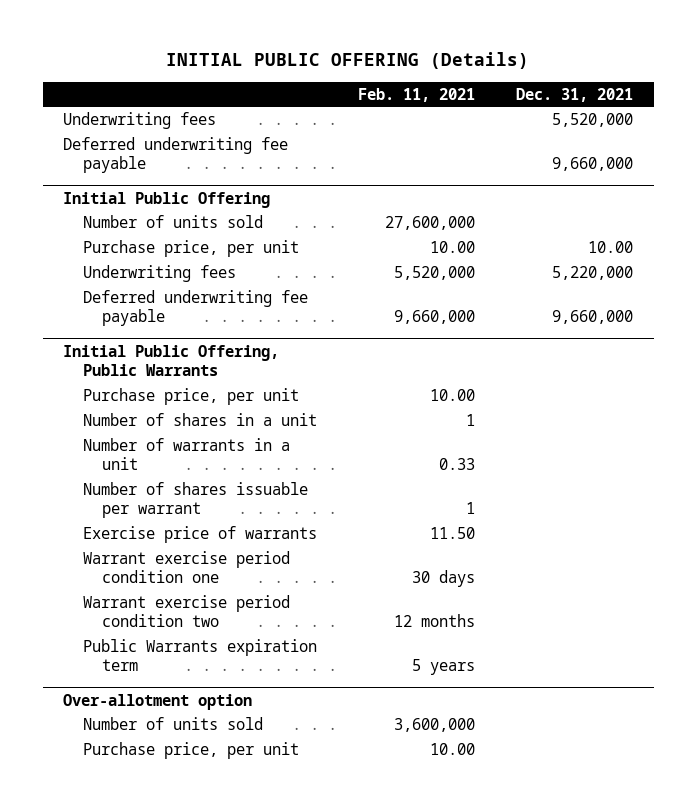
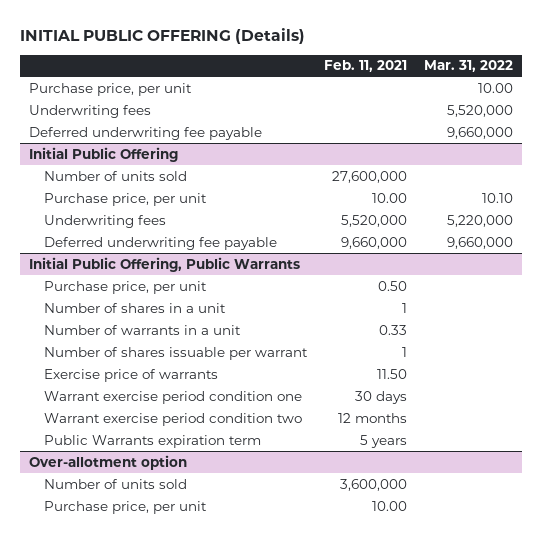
- | Feb. 11, 2021 | Dec. 31, 2021
+ | Feb. 11, 2021 | Mar. 31, 2022
+ Purchase price, per unit | | 10.00
@ Initial Public Offering, Public Warrants
- Purchase price, per unit | 10.00 |
+ Purchase price, per unit | 0.50 |

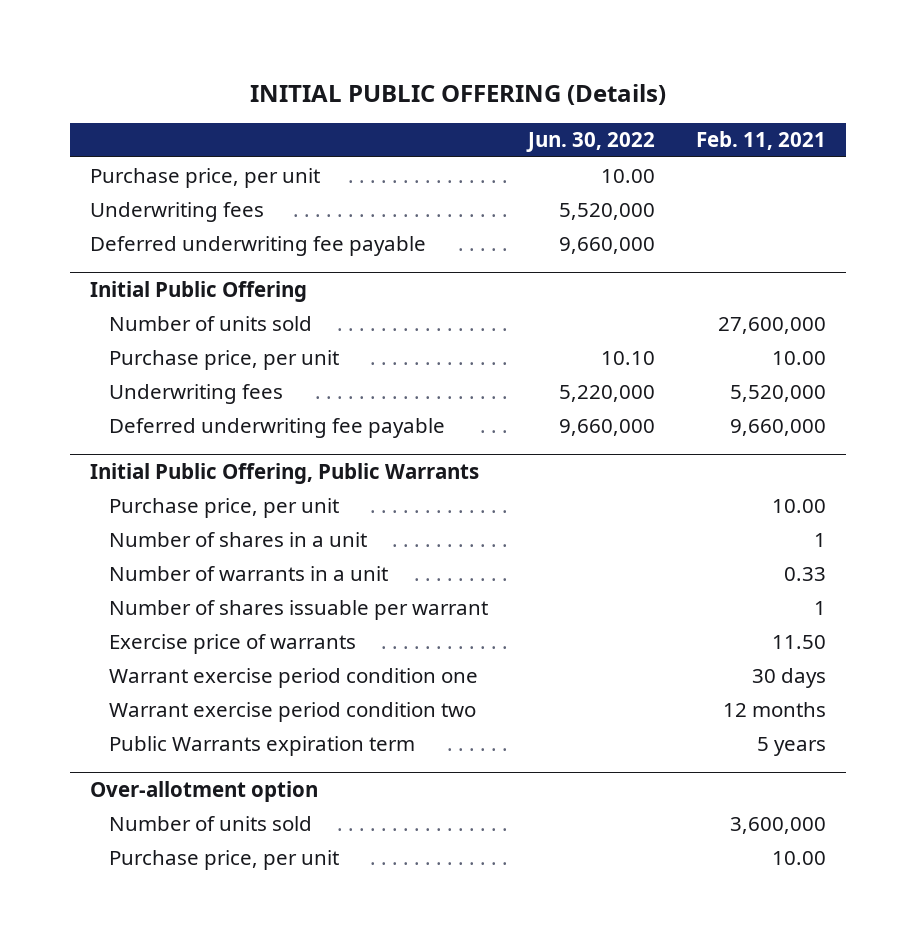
- | Feb. 11, 2021 | Mar. 31, 2022
+ | Jun. 30, 2022 | Feb. 11, 2021
@ Initial Public Offering, Public Warrants
- Purchase price, per unit | 0.50 |
+ Purchase price, per unit | | 10.00

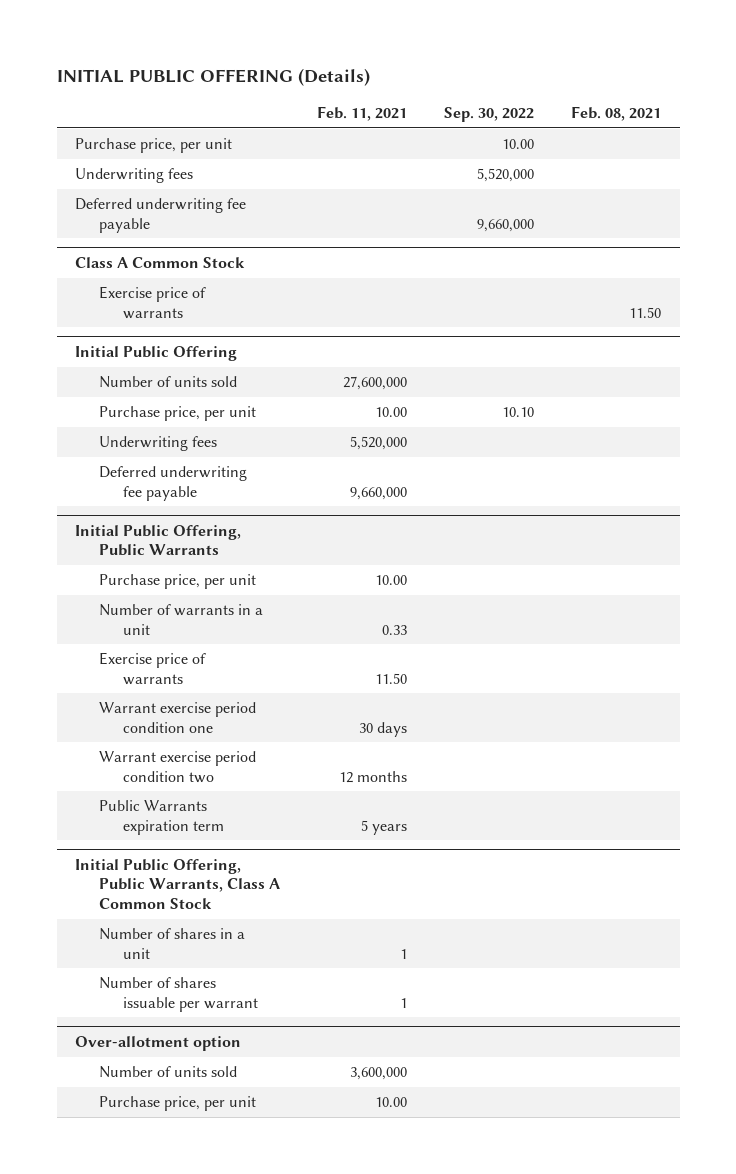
- | Jun. 30, 2022 | Feb. 11, 2021
+ | Feb. 11, 2021 | Sep. 30, 2022 | Feb. 08, 2021
+ Class A Common Stock
+ Exercise price of warrants | | | 11.50
@ Initial Public Offering, Public Warrants
- Number of shares in a unit | | 1
- Number of shares issuable per warrant | | 1
+ Initial Public Offering, Public Warrants, Class A Common Stock
+ Number of shares in a unit | 1 | |
+ Number of shares issuable per warrant | 1 | |

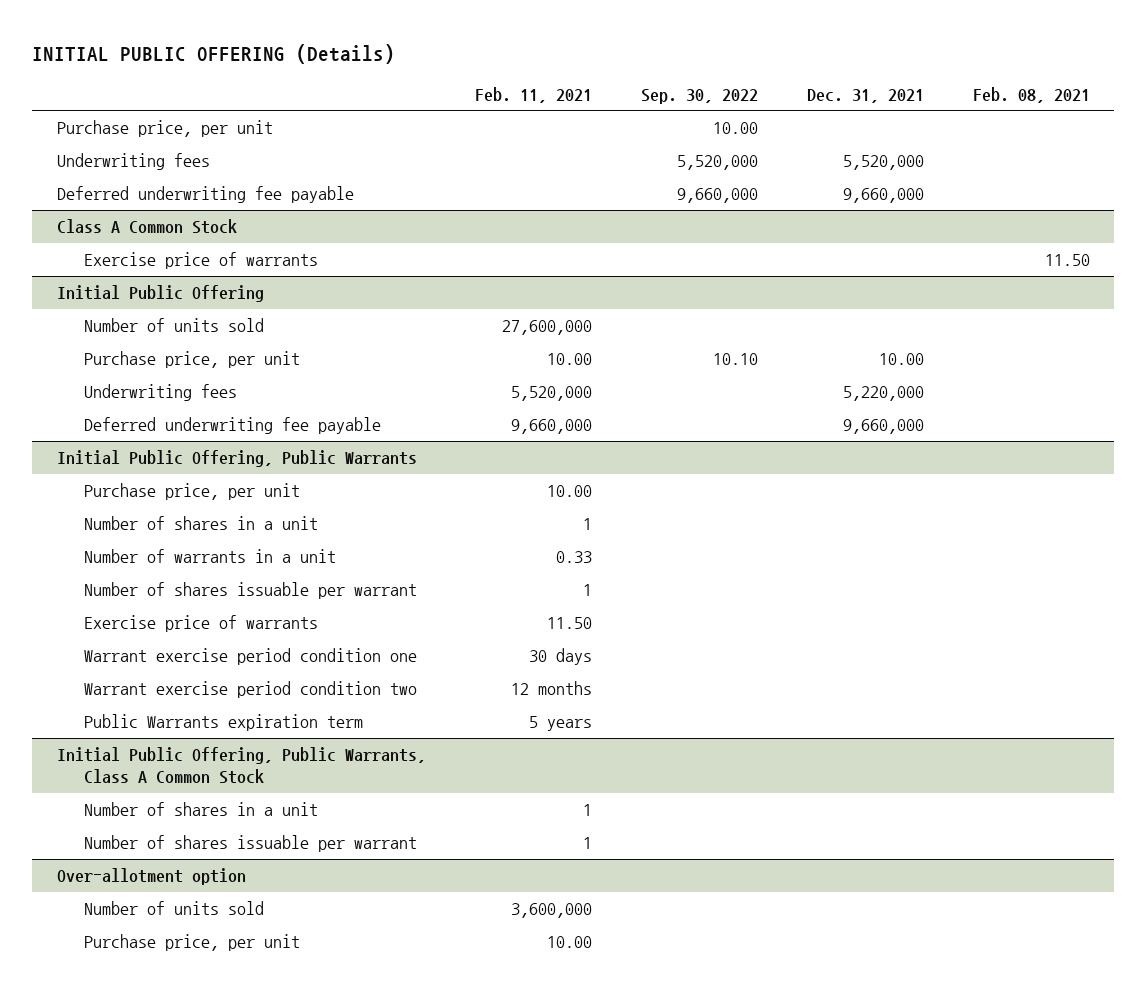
- | Feb. 11, 2021 | Sep. 30, 2022 | Feb. 08, 2021
+ | Feb. 11, 2021 | Sep. 30, 2022 | Dec. 31, 2021 | Feb. 08, 2021
@ Initial Public Offering, Public Warrants
+ Number of shares in a unit | 1 | | |
+ Number of shares issuable per warrant | 1 | | |

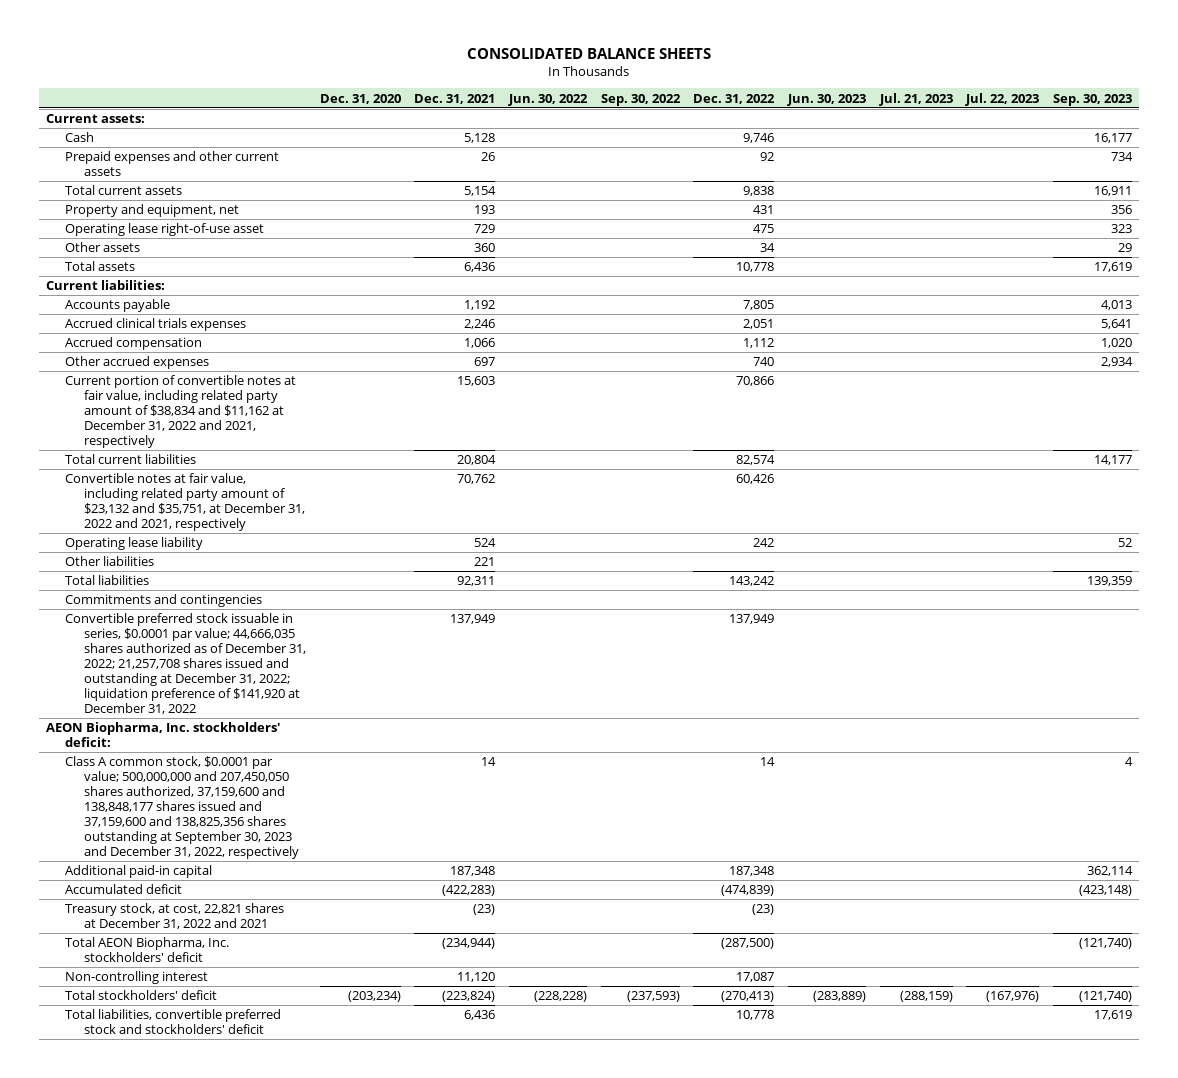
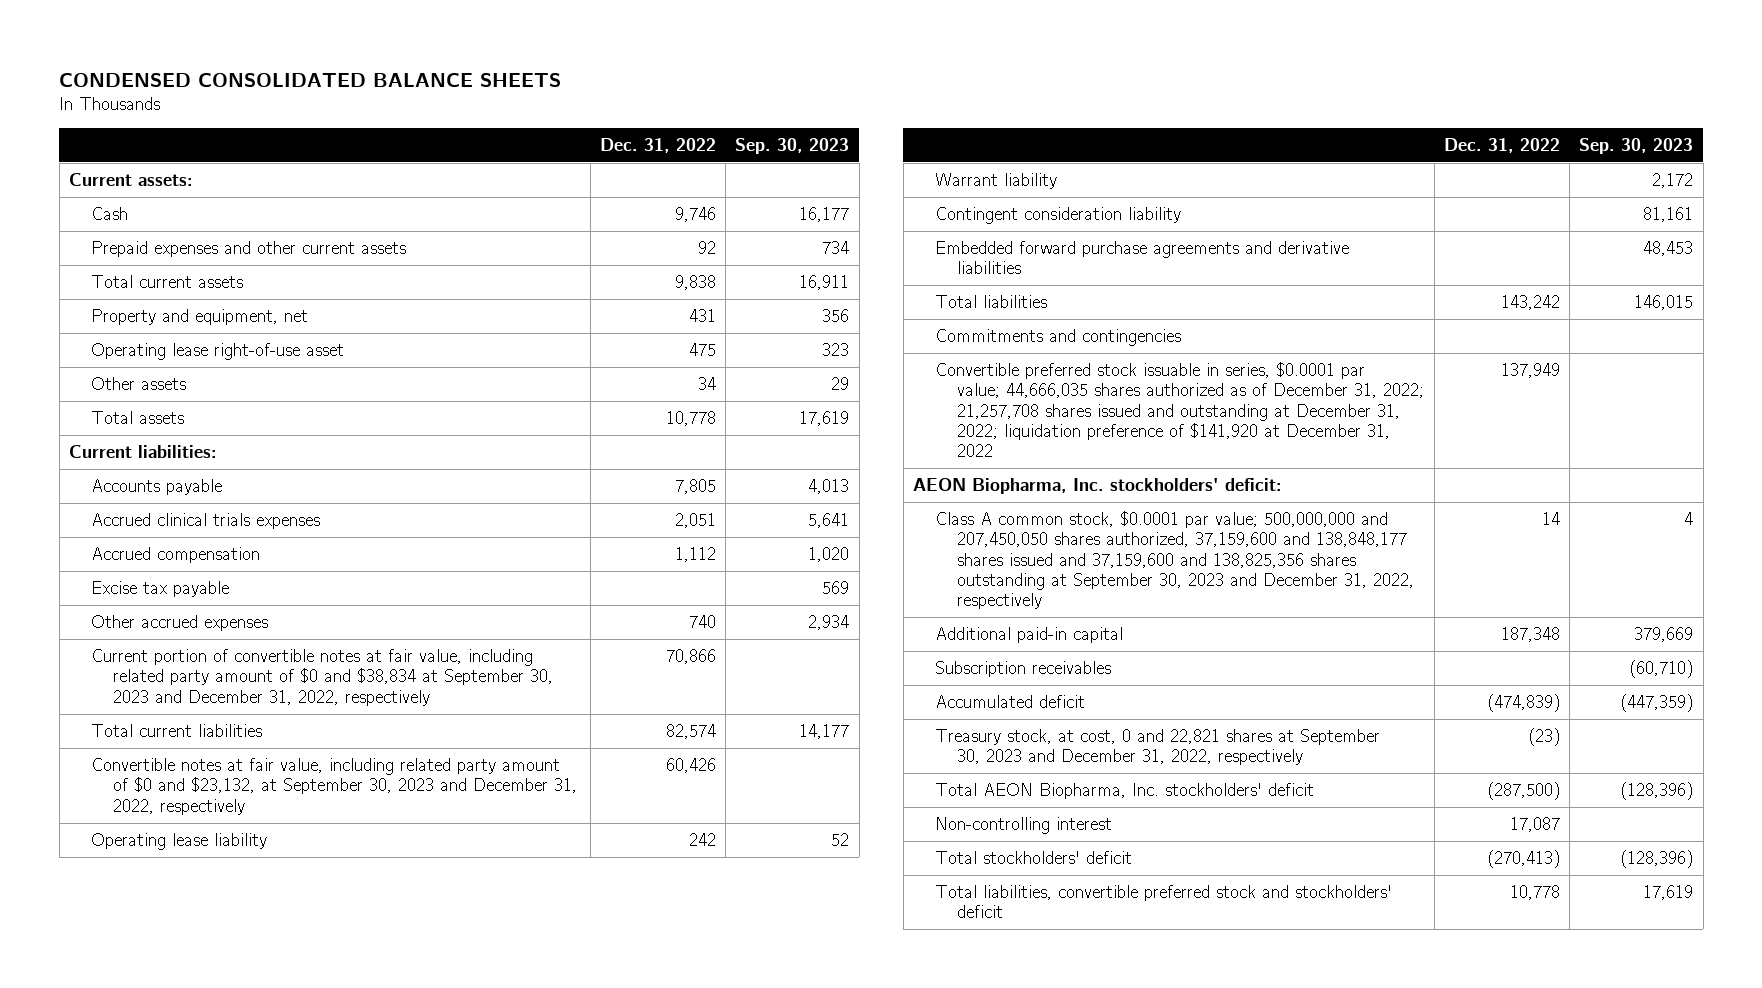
- CONSOLIDATED BALANCE SHEETS
+ CONDENSED CONSOLIDATED BALANCE SHEETS
- | Dec. 31, 2020 | Dec. 31, 2021 | Jun. 30, 2022 | Sep. 30, 2022 | Dec. 31, 2022 | Jun. 30, 2023 | Jul. 21, 2023 | Jul. 22, 2023 | Sep. 30, 2023
+ | Dec. 31, 2022 | Sep. 30, 2023
+ Excise tax payable | | 569
- Current portion of convertible notes at fair value, including related party amount of $38,834 and $11,162 at December 31, 2022 and 2021, respectively | | 15,603 | | | 70,866 | | | |
+ Current portion of convertible notes at fair value, including related party amount of $0 and $38,834 at September 30, 2023 and December 31, 2022, respectively | 70,866 |
- Convertible notes at fair value, including related party amount of $23,132 and $35,751, at December 31, 2022 and 2021, respectively | | 70,762 | | | 60,426 | | | |
+ Convertible notes at fair value, including related party amount of $0 and $23,132, at September 30, 2023 and December 31, 2022, respectively | 60,426 |
- Other liabilities | | 221 | | | | | | |
- Total liabilities | | 92,311 | | | 143,242 | | | | 139,359
+ Warrant liability | | 2,172
+ Contingent consideration liability | | 81,161
+ Embedded forward purchase agreements and derivative liabilities | | 48,453
+ Total liabilities | 143,242 | 146,015
- Additional paid-in capital | | 187,348 | | | 187,348 | | | | 362,114
- Accumulated deficit | | (422,283) | | | (474,839) | | | | (423,148)
- Treasury stock, at cost, 22,821 shares at December 31, 2022 and 2021 | | (23) | | | (23) | | | |
- Total AEON Biopharma, Inc. stockholders' deficit | | (234,944) | | | (287,500) | | | | (121,740)
+ Additional paid-in capital | 187,348 | 379,669
+ Subscription receivables | | (60,710)
+ Accumulated deficit | (474,839) | (447,359)
+ Treasury stock, at cost, 0 and 22,821 shares at September 30, 2023 and December 31, 2022, respectively | (23) |
+ Total AEON Biopharma, Inc. stockholders' deficit | (287,500) | (128,396)
- Total stockholders' deficit | (203,234) | (223,824) | (228,228) | (237,593) | (270,413) | (283,889) | (288,159) | (167,976) | (121,740)
+ Total stockholders' deficit | (270,413) | (128,396)

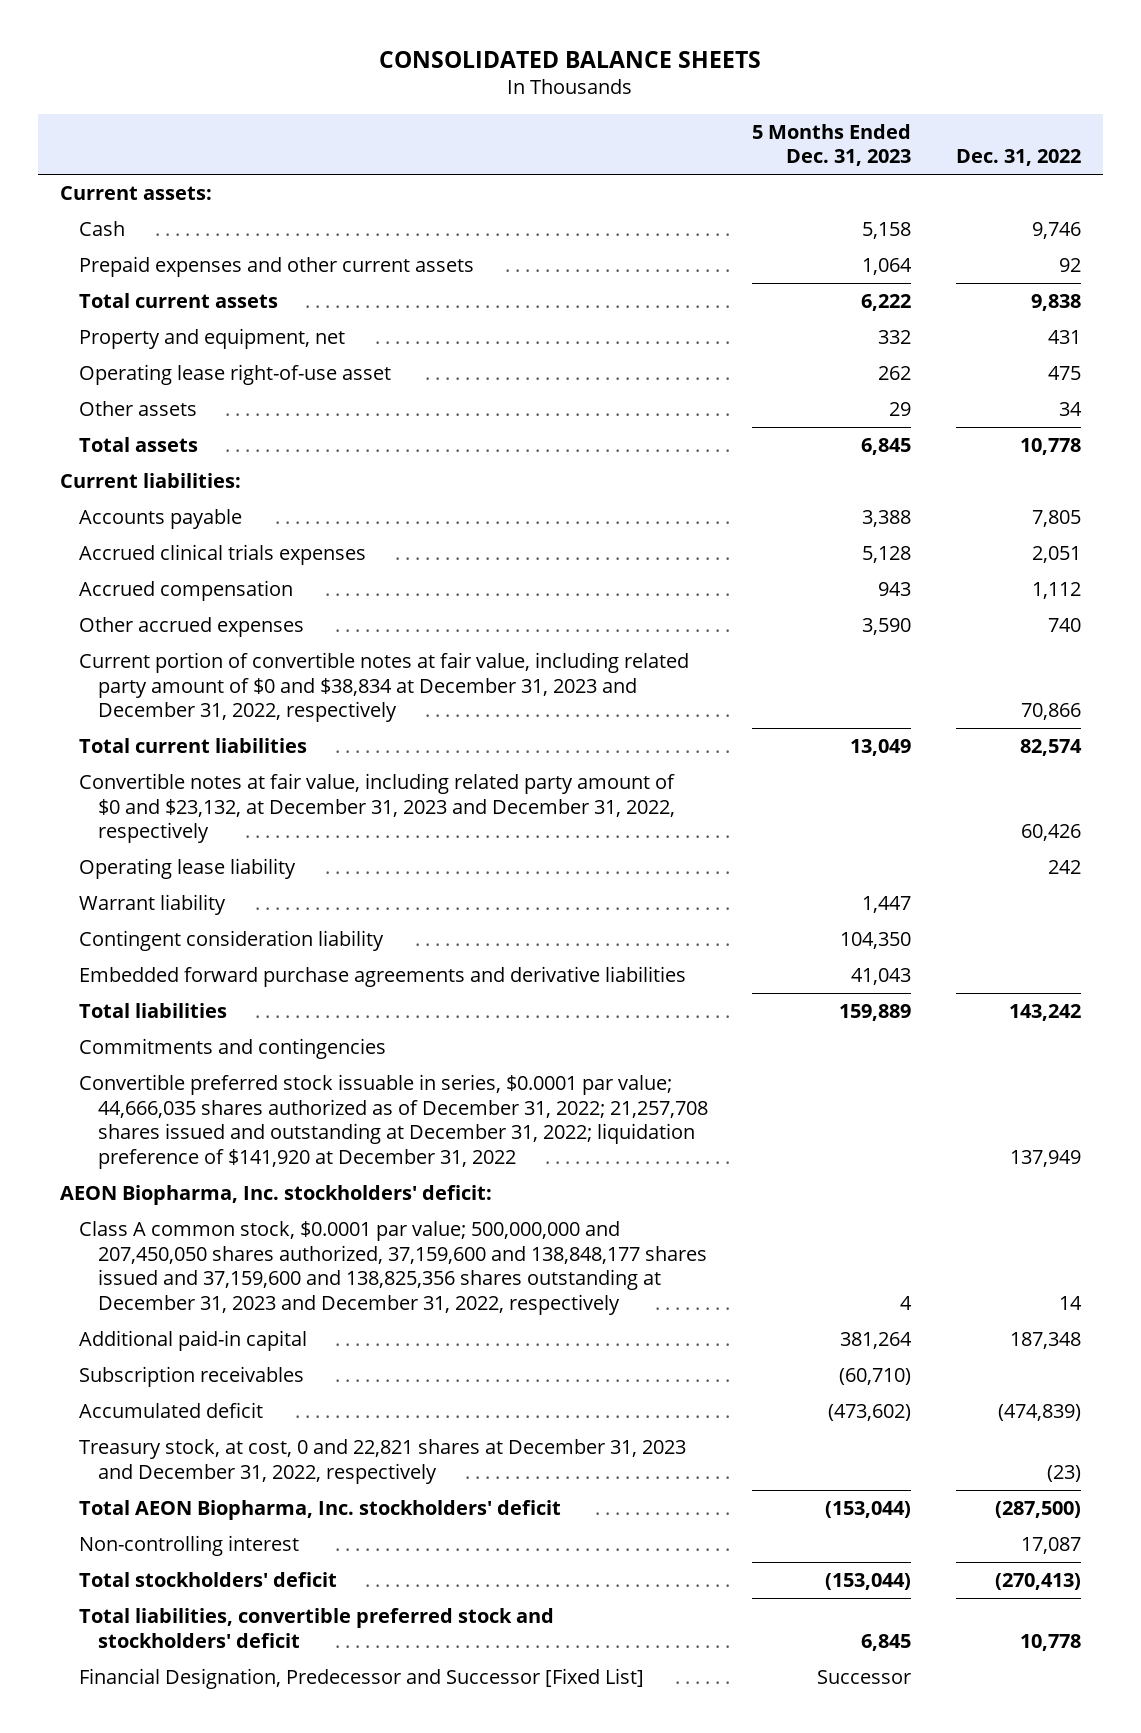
- CONDENSED CONSOLIDATED BALANCE SHEETS
+ CONSOLIDATED BALANCE SHEETS
- | Dec. 31, 2022 | Sep. 30, 2023
+ | 5 Months Ended Dec. 31, 2023 | Dec. 31, 2022
- Excise tax payable | | 569
- Current portion of convertible notes at fair value, including related party amount of $0 and $38,834 at September 30, 2023 and December 31, 2022, respectively | 70,866 |
+ Current portion of convertible notes at fair value, including related party amount of $0 and $38,834 at December 31, 2023 and December 31, 2022, respectively | | 70,866
- Convertible notes at fair value, including related party amount of $0 and $23,132, at September 30, 2023 and December 31, 2022, respectively | 60,426 |
+ Convertible notes at fair value, including related party amount of $0 and $23,132, at December 31, 2023 and December 31, 2022, respectively | | 60,426
- Class A common stock, $0.0001 par value; 500,000,000 and 207,450,050 shares authorized, 37,159,600 and 138,848,177 shares issued and 37,159,600 and 138,825,356 shares outstanding at September 30, 2023 and December 31, 2022, respectively | 14 | 4
+ Class A common stock, $0.0001 par value; 500,000,000 and 207,450,050 shares authorized, 37,159,600 and 138,848,177 shares issued and 37,159,600 and 138,825,356 shares outstanding at December 31, 2023 and December 31, 2022, respectively | 4 | 14
- Treasury stock, at cost, 0 and 22,821 shares at September 30, 2023 and December 31, 2022, respectively | (23) |
+ Treasury stock, at cost, 0 and 22,821 shares at December 31, 2023 and December 31, 2022, respectively | | (23)
+ Financial Designation, Predecessor and Successor [Fixed List] | Successor |

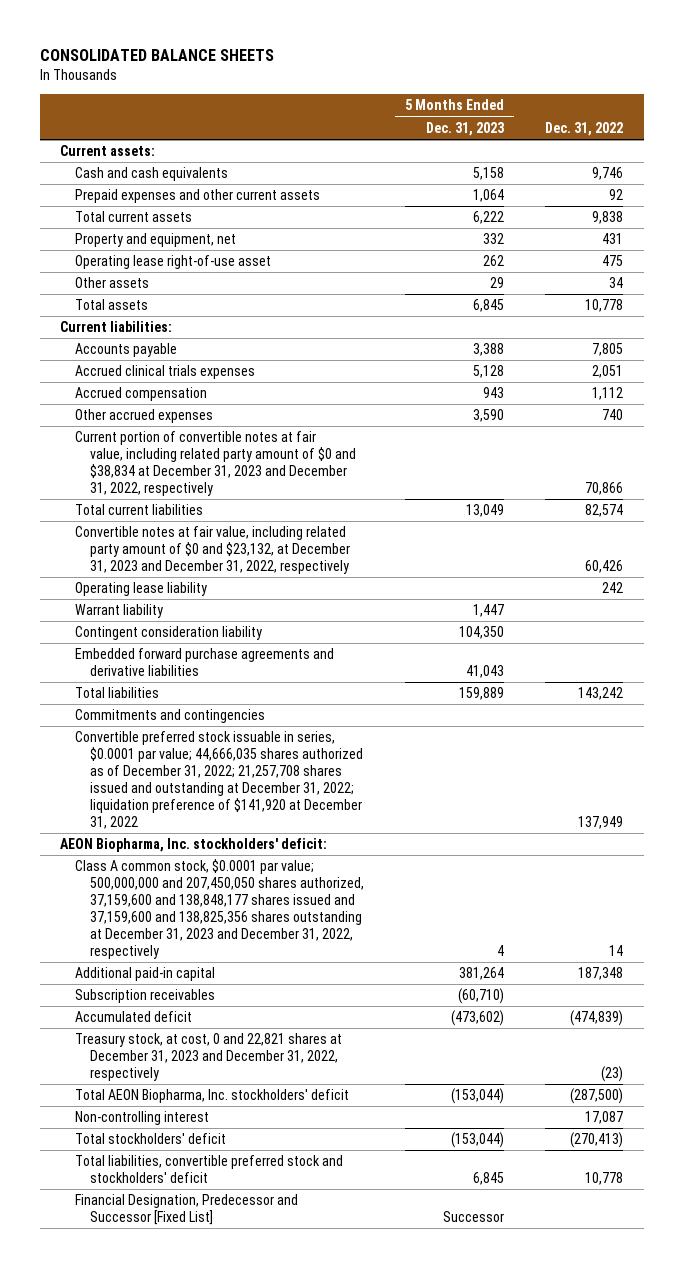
- Cash | 5,158 | 9,746
+ Cash and cash equivalents | 5,158 | 9,746

